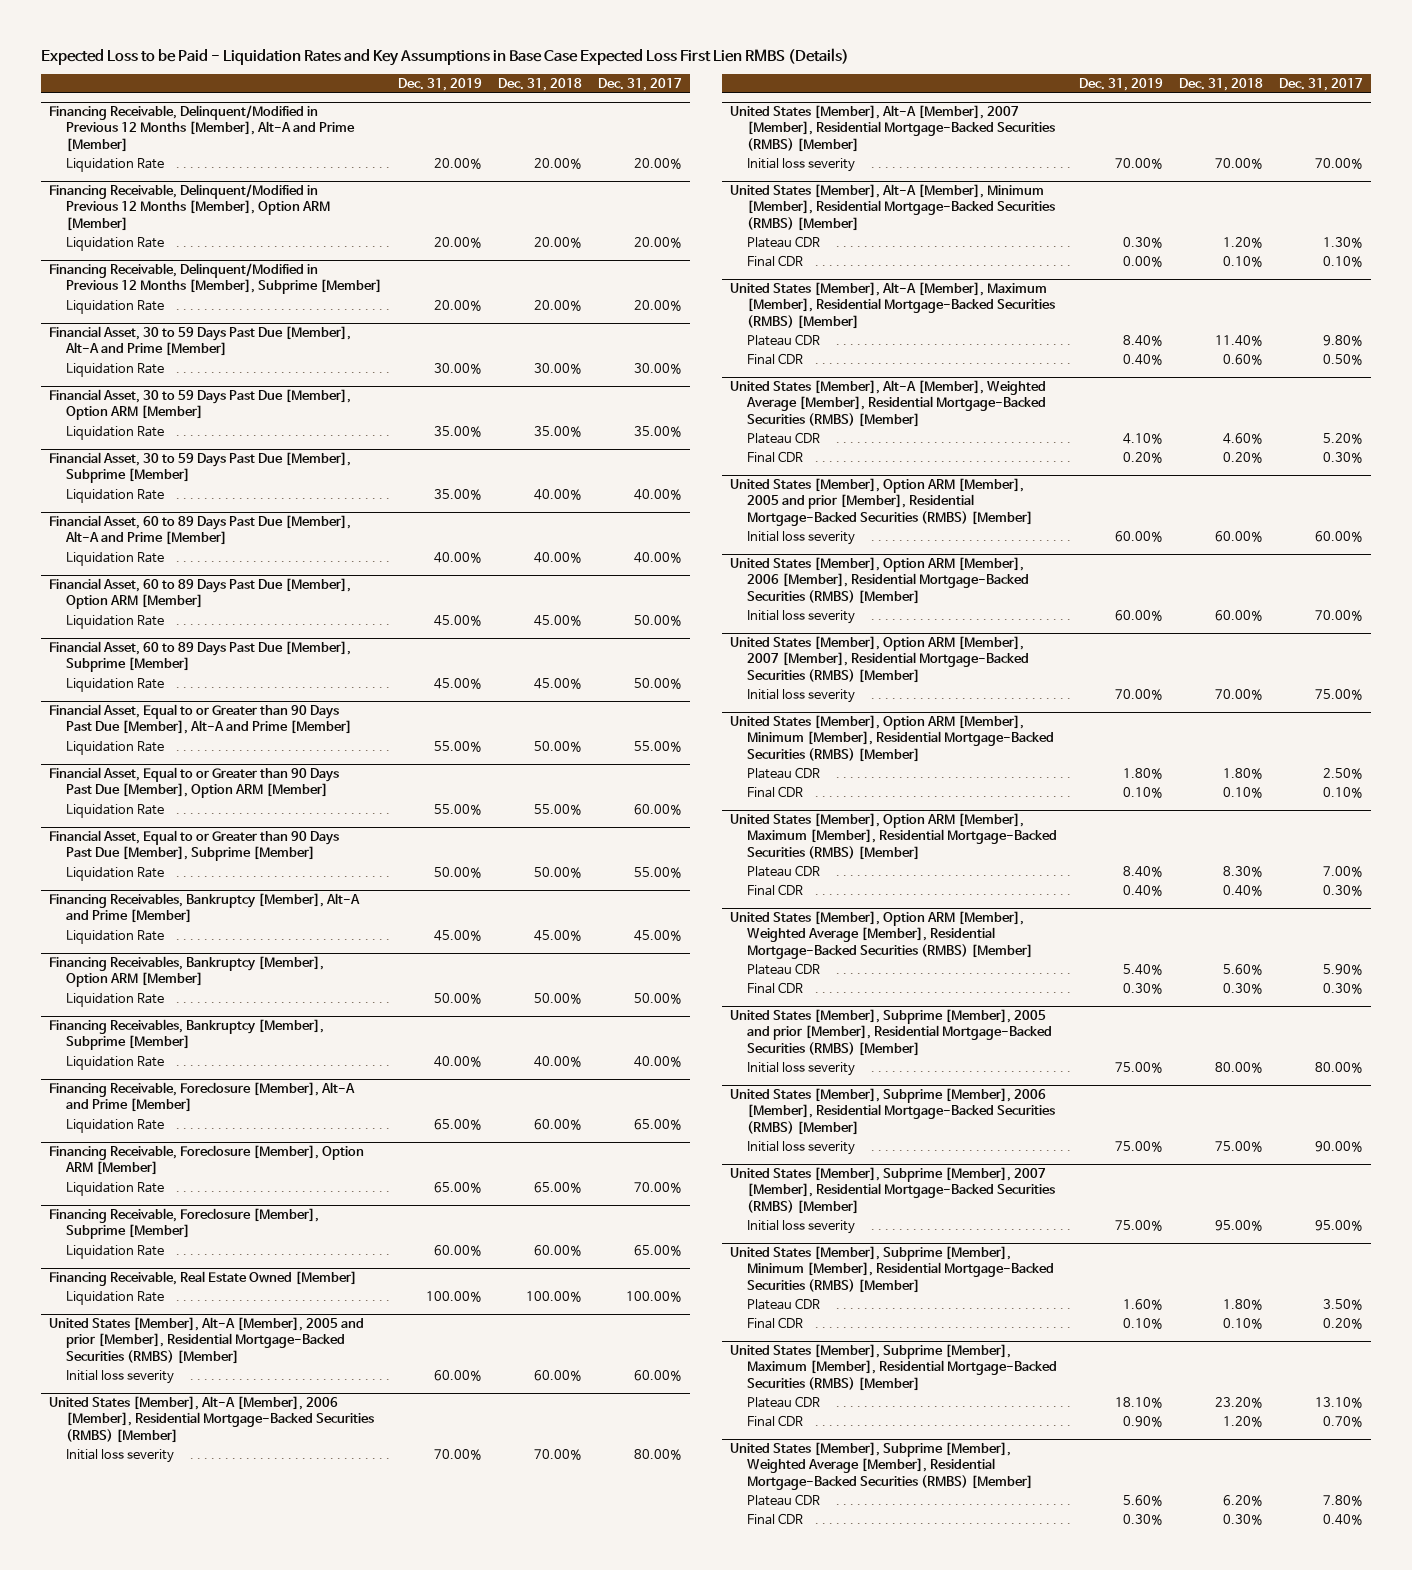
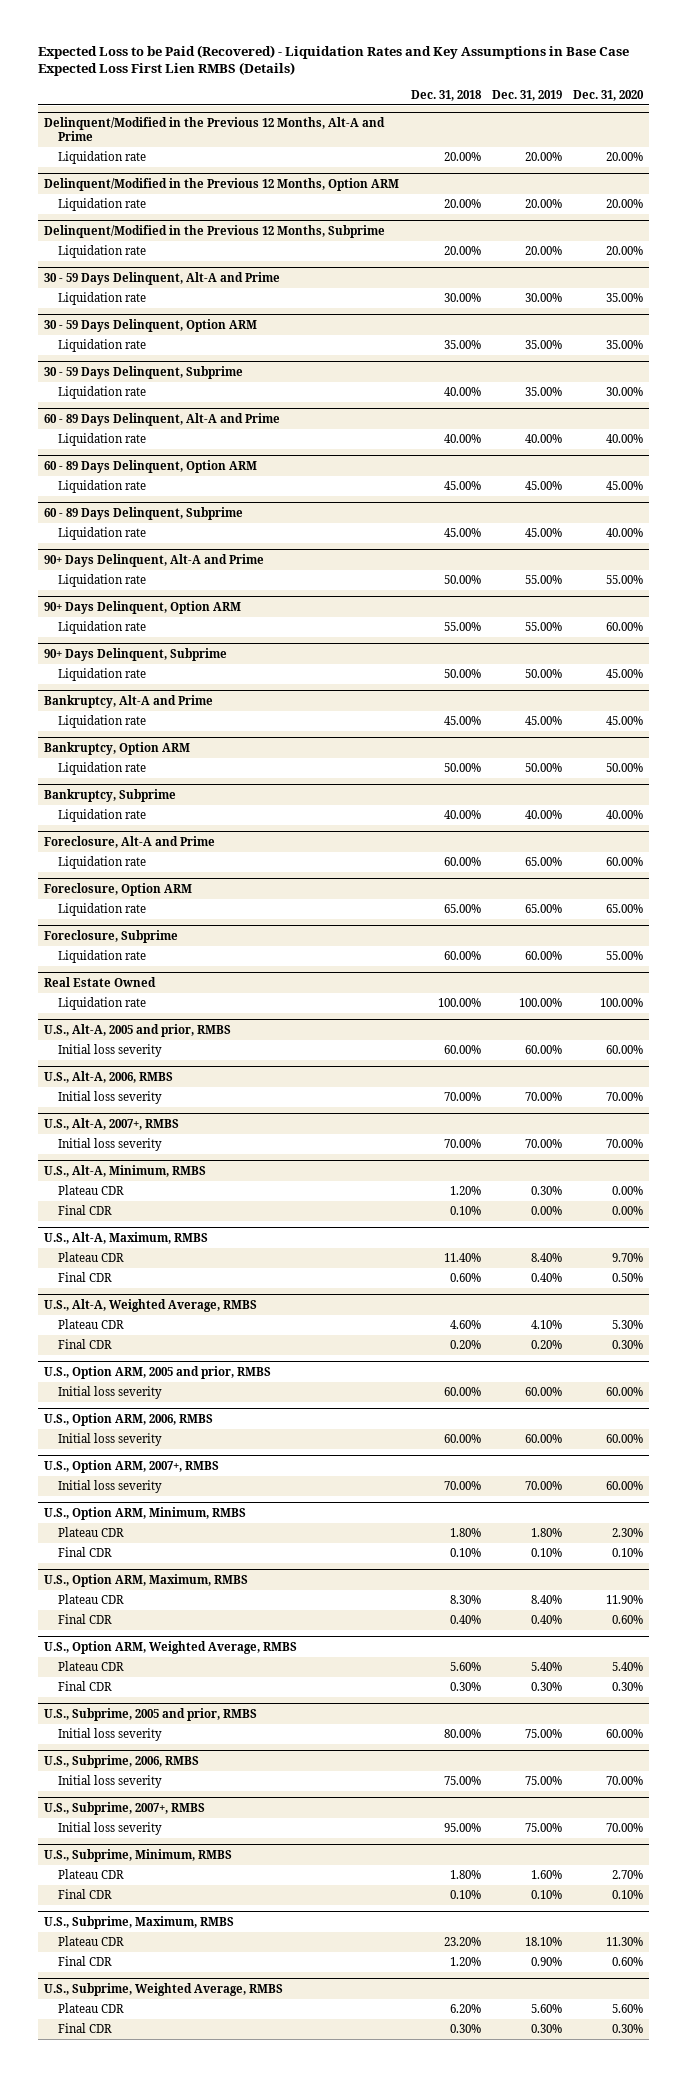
- Expected Loss to be Paid - Liquidation Rates and Key Assumptions in Base Case Expected Loss First Lien RMBS (Details)
+ Expected Loss to be Paid (Recovered) - Liquidation Rates and Key Assumptions in Base Case Expected Loss First Lien RMBS (Details)
- | Dec. 31, 2019 | Dec. 31, 2018 | Dec. 31, 2017
+ | Dec. 31, 2018 | Dec. 31, 2019 | Dec. 31, 2020
- Financing Receivable, Delinquent/Modified in Previous 12 Months [Member], Alt-A and Prime [Member]
- Liquidation Rate | 20.00% | 20.00% | 20.00%
- Financing Receivable, Delinquent/Modified in Previous 12 Months [Member], Option ARM [Member]
- Liquidation Rate | 20.00% | 20.00% | 20.00%
- Financing Receivable, Delinquent/Modified in Previous 12 Months [Member], Subprime [Member]
- Liquidation Rate | 20.00% | 20.00% | 20.00%
- Financial Asset, 30 to 59 Days Past Due [Member], Alt-A and Prime [Member]
- Liquidation Rate | 30.00% | 30.00% | 30.00%
- Financial Asset, 30 to 59 Days Past Due [Member], Option ARM [Member]
- Liquidation Rate | 35.00% | 35.00% | 35.00%
- Financial Asset, 30 to 59 Days Past Due [Member], Subprime [Member]
- Liquidation Rate | 35.00% | 40.00% | 40.00%
- Financial Asset, 60 to 89 Days Past Due [Member], Alt-A and Prime [Member]
- Liquidation Rate | 40.00% | 40.00% | 40.00%
- Financial Asset, 60 to 89 Days Past Due [Member], Option ARM [Member]
- Liquidation Rate | 45.00% | 45.00% | 50.00%
- Financial Asset, 60 to 89 Days Past Due [Member], Subprime [Member]
- Liquidation Rate | 45.00% | 45.00% | 50.00%
- Financial Asset, Equal to or Greater than 90 Days Past Due [Member], Alt-A and Prime [Member]
- Liquidation Rate | 55.00% | 50.00% | 55.00%
- Financial Asset, Equal to or Greater than 90 Days Past Due [Member], Option ARM [Member]
- Liquidation Rate | 55.00% | 55.00% | 60.00%
- Financial Asset, Equal to or Greater than 90 Days Past Due [Member], Subprime [Member]
- Liquidation Rate | 50.00% | 50.00% | 55.00%
- Financing Receivables, Bankruptcy [Member], Alt-A and Prime [Member]
- Liquidation Rate | 45.00% | 45.00% | 45.00%
- Financing Receivables, Bankruptcy [Member], Option ARM [Member]
- Liquidation Rate | 50.00% | 50.00% | 50.00%
- Financing Receivables, Bankruptcy [Member], Subprime [Member]
- Liquidation Rate | 40.00% | 40.00% | 40.00%
- Financing Receivable, Foreclosure [Member], Alt-A and Prime [Member]
- Liquidation Rate | 65.00% | 60.00% | 65.00%
- Financing Receivable, Foreclosure [Member], Option ARM [Member]
- Liquidation Rate | 65.00% | 65.00% | 70.00%
- Financing Receivable, Foreclosure [Member], Subprime [Member]
- Liquidation Rate | 60.00% | 60.00% | 65.00%
- Financing Receivable, Real Estate Owned [Member]
- Liquidation Rate | 100.00% | 100.00% | 100.00%
- United States [Member], Alt-A [Member], 2005 and prior [Member], Residential Mortgage-Backed Securities (RMBS) [Member]
+ Delinquent/Modified in the Previous 12 Months, Alt-A and Prime
+ Liquidation rate | 20.00% | 20.00% | 20.00%
+ Delinquent/Modified in the Previous 12 Months, Option ARM
+ Liquidation rate | 20.00% | 20.00% | 20.00%
+ Delinquent/Modified in the Previous 12 Months, Subprime
+ Liquidation rate | 20.00% | 20.00% | 20.00%
+ 30 - 59 Days Delinquent, Alt-A and Prime
+ Liquidation rate | 30.00% | 30.00% | 35.00%
+ 30 - 59 Days Delinquent, Option ARM
+ Liquidation rate | 35.00% | 35.00% | 35.00%
+ 30 - 59 Days Delinquent, Subprime
+ Liquidation rate | 40.00% | 35.00% | 30.00%
+ 60 - 89 Days Delinquent, Alt-A and Prime
+ Liquidation rate | 40.00% | 40.00% | 40.00%
+ 60 - 89 Days Delinquent, Option ARM
+ Liquidation rate | 45.00% | 45.00% | 45.00%
+ 60 - 89 Days Delinquent, Subprime
+ Liquidation rate | 45.00% | 45.00% | 40.00%
+ 90+ Days Delinquent, Alt-A and Prime
+ Liquidation rate | 50.00% | 55.00% | 55.00%
+ 90+ Days Delinquent, Option ARM
+ Liquidation rate | 55.00% | 55.00% | 60.00%
+ 90+ Days Delinquent, Subprime
+ Liquidation rate | 50.00% | 50.00% | 45.00%
+ Bankruptcy, Alt-A and Prime
+ Liquidation rate | 45.00% | 45.00% | 45.00%
+ Bankruptcy, Option ARM
+ Liquidation rate | 50.00% | 50.00% | 50.00%
+ Bankruptcy, Subprime
+ Liquidation rate | 40.00% | 40.00% | 40.00%
+ Foreclosure, Alt-A and Prime
+ Liquidation rate | 60.00% | 65.00% | 60.00%
+ Foreclosure, Option ARM
+ Liquidation rate | 65.00% | 65.00% | 65.00%
+ Foreclosure, Subprime
+ Liquidation rate | 60.00% | 60.00% | 55.00%
+ Real Estate Owned
+ Liquidation rate | 100.00% | 100.00% | 100.00%
+ U.S., Alt-A, 2005 and prior, RMBS
- United States [Member], Alt-A [Member], 2006 [Member], Residential Mortgage-Backed Securities (RMBS) [Member]
+ U.S., Alt-A, 2006, RMBS
- United States [Member], Alt-A [Member], 2007 [Member], Residential Mortgage-Backed Securities (RMBS) [Member]
+ U.S., Alt-A, 2007+, RMBS
- United States [Member], Alt-A [Member], Minimum [Member], Residential Mortgage-Backed Securities (RMBS) [Member]
+ U.S., Alt-A, Minimum, RMBS
- United States [Member], Alt-A [Member], Maximum [Member], Residential Mortgage-Backed Securities (RMBS) [Member]
+ U.S., Alt-A, Maximum, RMBS
- United States [Member], Alt-A [Member], Weighted Average [Member], Residential Mortgage-Backed Securities (RMBS) [Member]
+ U.S., Alt-A, Weighted Average, RMBS
- United States [Member], Option ARM [Member], 2005 and prior [Member], Residential Mortgage-Backed Securities (RMBS) [Member]
+ U.S., Option ARM, 2005 and prior, RMBS
- United States [Member], Option ARM [Member], 2006 [Member], Residential Mortgage-Backed Securities (RMBS) [Member]
+ U.S., Option ARM, 2006, RMBS
- United States [Member], Option ARM [Member], 2007 [Member], Residential Mortgage-Backed Securities (RMBS) [Member]
+ U.S., Option ARM, 2007+, RMBS
- United States [Member], Option ARM [Member], Minimum [Member], Residential Mortgage-Backed Securities (RMBS) [Member]
+ U.S., Option ARM, Minimum, RMBS
- United States [Member], Option ARM [Member], Maximum [Member], Residential Mortgage-Backed Securities (RMBS) [Member]
+ U.S., Option ARM, Maximum, RMBS
- United States [Member], Option ARM [Member], Weighted Average [Member], Residential Mortgage-Backed Securities (RMBS) [Member]
+ U.S., Option ARM, Weighted Average, RMBS
- United States [Member], Subprime [Member], 2005 and prior [Member], Residential Mortgage-Backed Securities (RMBS) [Member]
+ U.S., Subprime, 2005 and prior, RMBS
- United States [Member], Subprime [Member], 2006 [Member], Residential Mortgage-Backed Securities (RMBS) [Member]
+ U.S., Subprime, 2006, RMBS
- United States [Member], Subprime [Member], 2007 [Member], Residential Mortgage-Backed Securities (RMBS) [Member]
+ U.S., Subprime, 2007+, RMBS
- United States [Member], Subprime [Member], Minimum [Member], Residential Mortgage-Backed Securities (RMBS) [Member]
+ U.S., Subprime, Minimum, RMBS
- United States [Member], Subprime [Member], Maximum [Member], Residential Mortgage-Backed Securities (RMBS) [Member]
+ U.S., Subprime, Maximum, RMBS
- United States [Member], Subprime [Member], Weighted Average [Member], Residential Mortgage-Backed Securities (RMBS) [Member]
+ U.S., Subprime, Weighted Average, RMBS

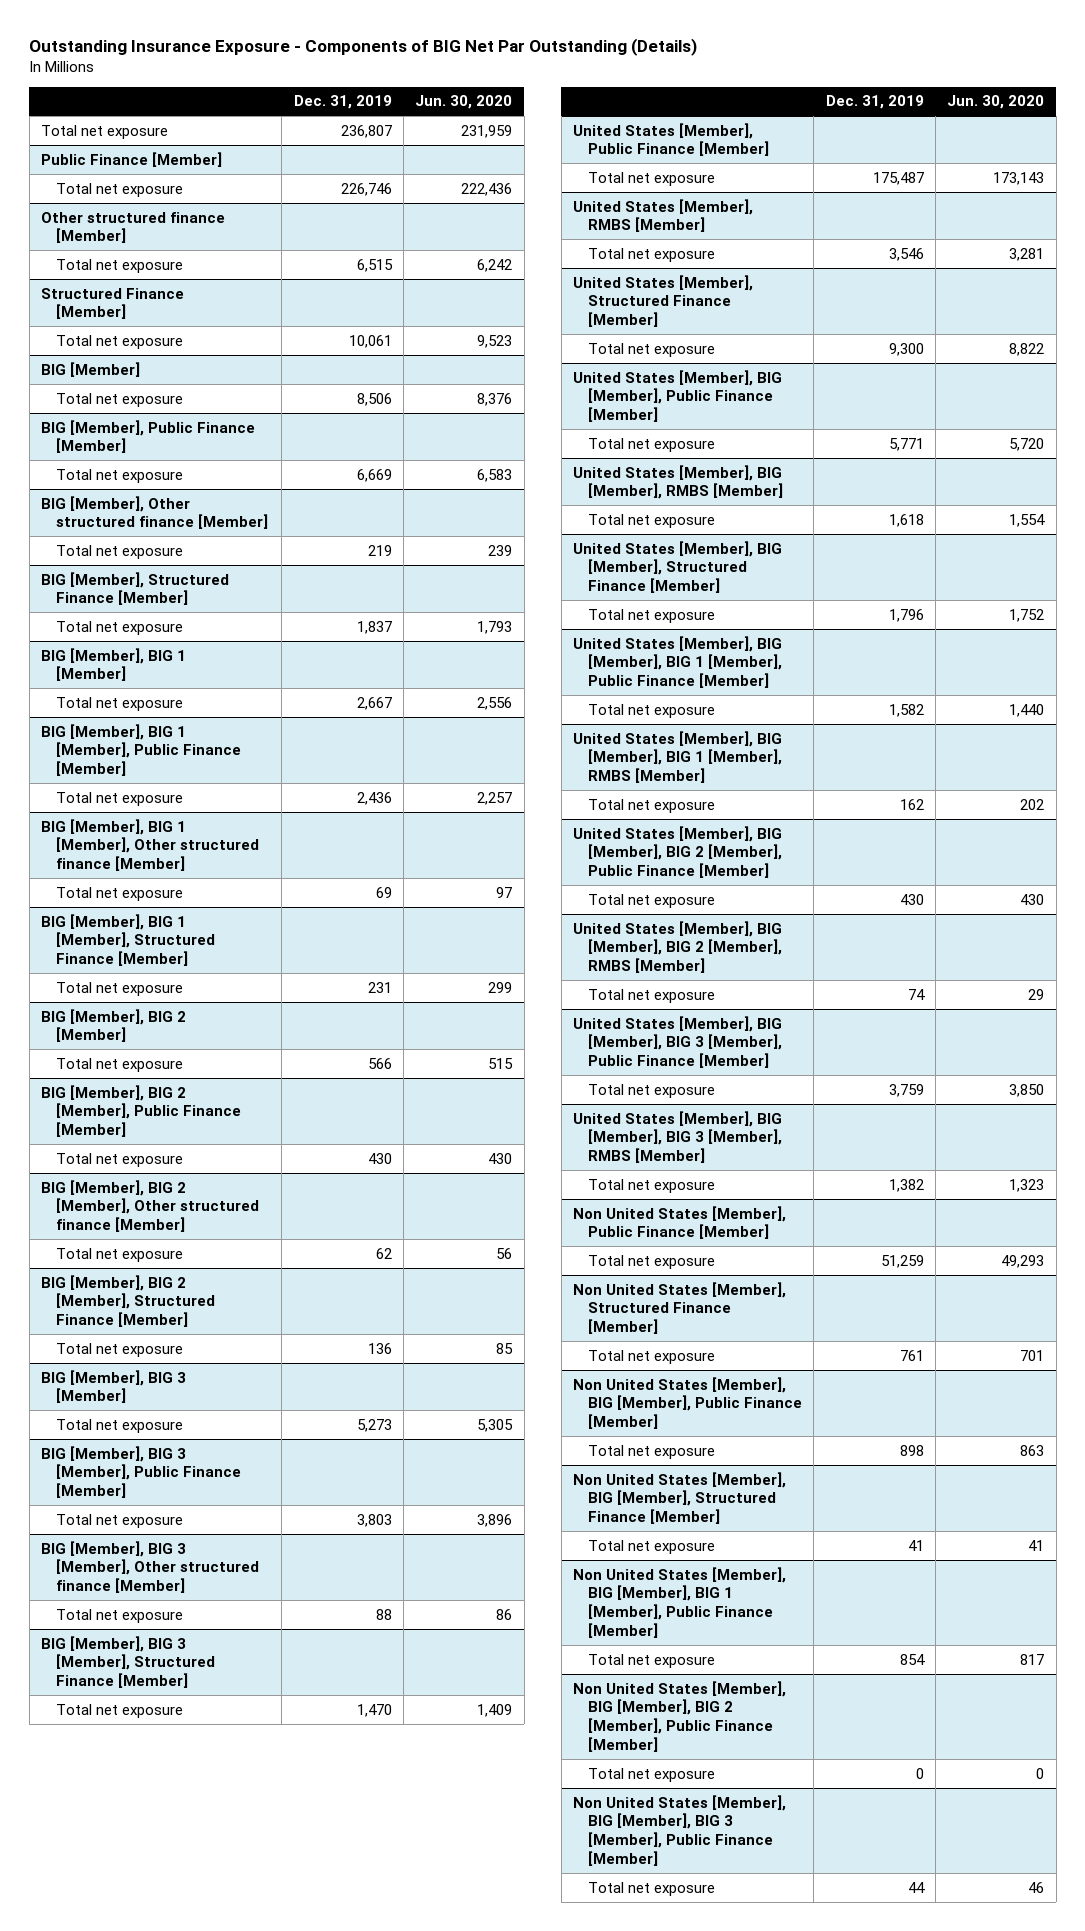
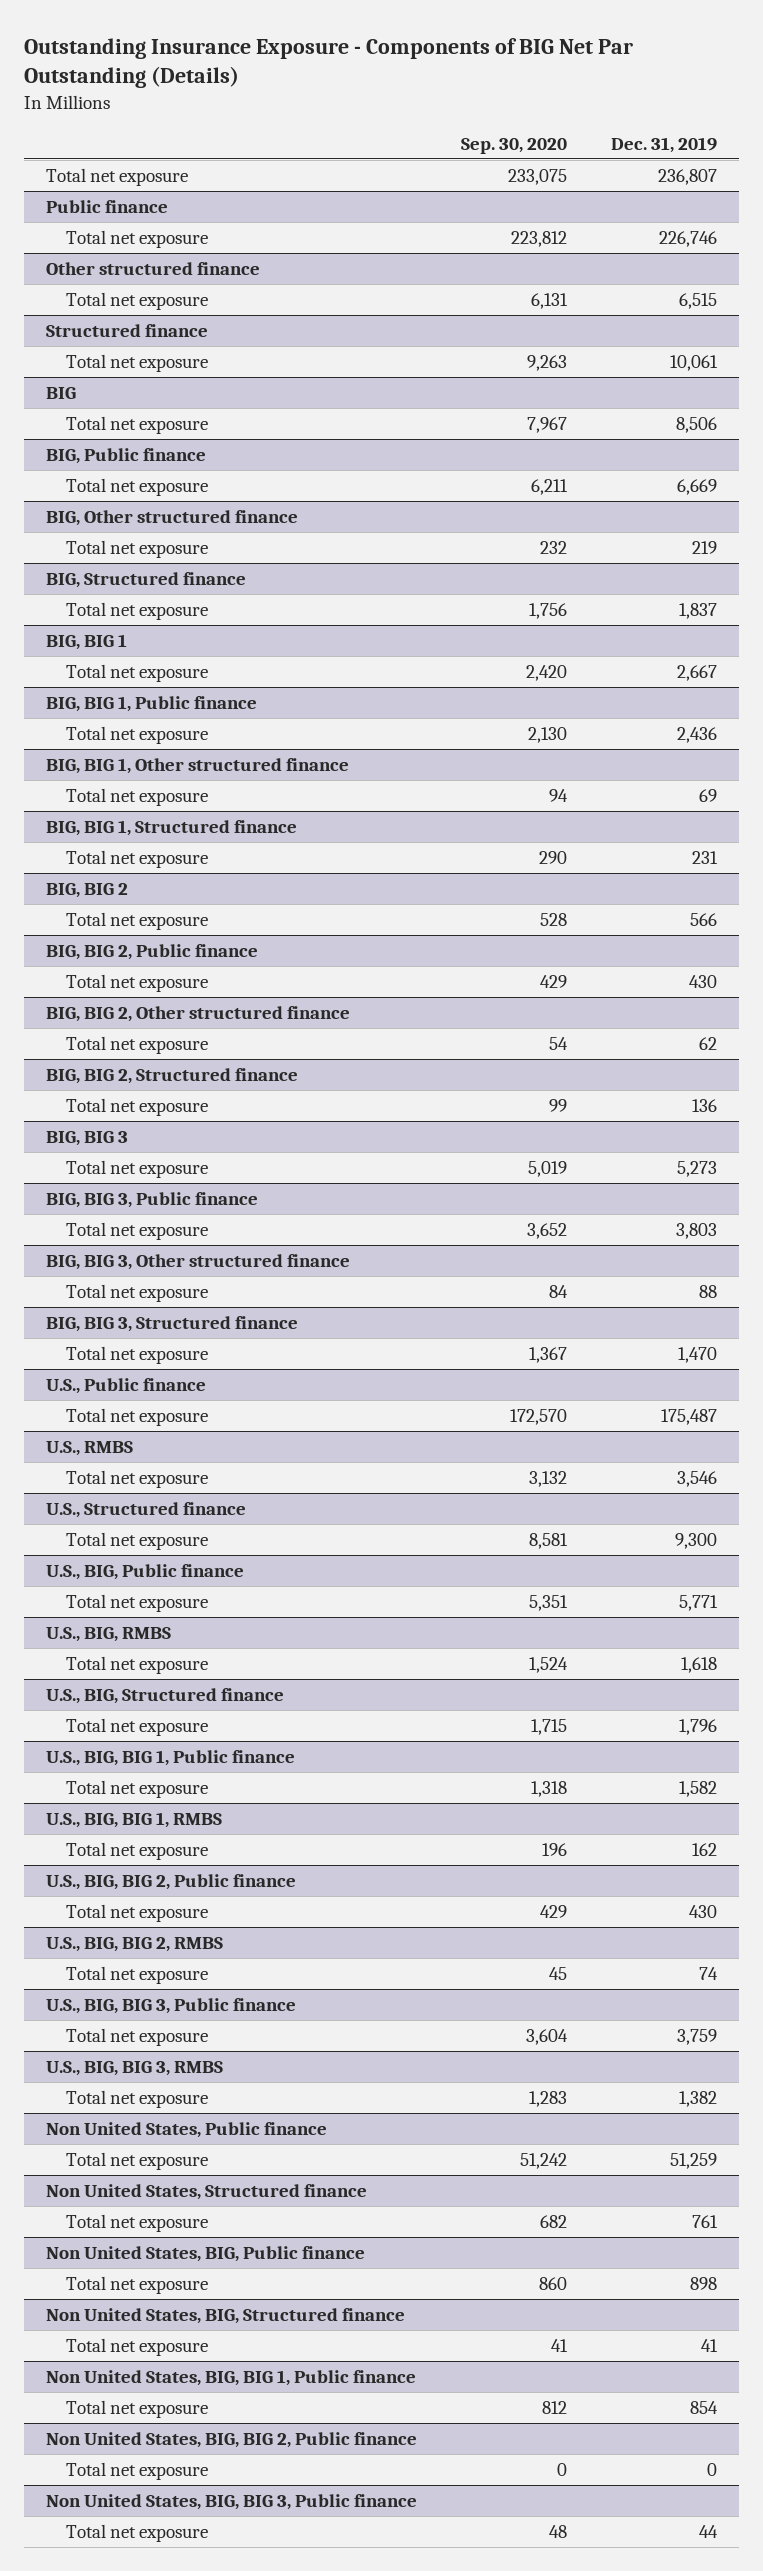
- | Dec. 31, 2019 | Jun. 30, 2020
+ | Sep. 30, 2020 | Dec. 31, 2019
- Public Finance [Member]
+ Public finance
- Other structured finance [Member]
+ Other structured finance
- Structured Finance [Member]
+ Structured finance
- BIG [Member]
+ BIG
- BIG [Member], Public Finance [Member]
+ BIG, Public finance
- BIG [Member], Other structured finance [Member]
+ BIG, Other structured finance
- BIG [Member], Structured Finance [Member]
+ BIG, Structured finance
- BIG [Member], BIG 1 [Member]
+ BIG, BIG 1
- BIG [Member], BIG 1 [Member], Public Finance [Member]
+ BIG, BIG 1, Public finance
- BIG [Member], BIG 1 [Member], Other structured finance [Member]
+ BIG, BIG 1, Other structured finance
- BIG [Member], BIG 1 [Member], Structured Finance [Member]
+ BIG, BIG 1, Structured finance
- BIG [Member], BIG 2 [Member]
+ BIG, BIG 2
- BIG [Member], BIG 2 [Member], Public Finance [Member]
+ BIG, BIG 2, Public finance
- BIG [Member], BIG 2 [Member], Other structured finance [Member]
+ BIG, BIG 2, Other structured finance
- BIG [Member], BIG 2 [Member], Structured Finance [Member]
+ BIG, BIG 2, Structured finance
- BIG [Member], BIG 3 [Member]
+ BIG, BIG 3
- BIG [Member], BIG 3 [Member], Public Finance [Member]
+ BIG, BIG 3, Public finance
- BIG [Member], BIG 3 [Member], Other structured finance [Member]
+ BIG, BIG 3, Other structured finance
- BIG [Member], BIG 3 [Member], Structured Finance [Member]
+ BIG, BIG 3, Structured finance
- United States [Member], Public Finance [Member]
+ U.S., Public finance
- United States [Member], RMBS [Member]
+ U.S., RMBS
- United States [Member], Structured Finance [Member]
+ U.S., Structured finance
- United States [Member], BIG [Member], Public Finance [Member]
+ U.S., BIG, Public finance
- United States [Member], BIG [Member], RMBS [Member]
+ U.S., BIG, RMBS
- United States [Member], BIG [Member], Structured Finance [Member]
+ U.S., BIG, Structured finance
- United States [Member], BIG [Member], BIG 1 [Member], Public Finance [Member]
+ U.S., BIG, BIG 1, Public finance
- United States [Member], BIG [Member], BIG 1 [Member], RMBS [Member]
+ U.S., BIG, BIG 1, RMBS
- United States [Member], BIG [Member], BIG 2 [Member], Public Finance [Member]
+ U.S., BIG, BIG 2, Public finance
- United States [Member], BIG [Member], BIG 2 [Member], RMBS [Member]
+ U.S., BIG, BIG 2, RMBS
- United States [Member], BIG [Member], BIG 3 [Member], Public Finance [Member]
+ U.S., BIG, BIG 3, Public finance
- United States [Member], BIG [Member], BIG 3 [Member], RMBS [Member]
+ U.S., BIG, BIG 3, RMBS
- Non United States [Member], Public Finance [Member]
+ Non United States, Public finance
- Non United States [Member], Structured Finance [Member]
+ Non United States, Structured finance
- Non United States [Member], BIG [Member], Public Finance [Member]
+ Non United States, BIG, Public finance
- Non United States [Member], BIG [Member], Structured Finance [Member]
+ Non United States, BIG, Structured finance
- Non United States [Member], BIG [Member], BIG 1 [Member], Public Finance [Member]
+ Non United States, BIG, BIG 1, Public finance
- Non United States [Member], BIG [Member], BIG 2 [Member], Public Finance [Member]
+ Non United States, BIG, BIG 2, Public finance
- Non United States [Member], BIG [Member], BIG 3 [Member], Public Finance [Member]
+ Non United States, BIG, BIG 3, Public finance

